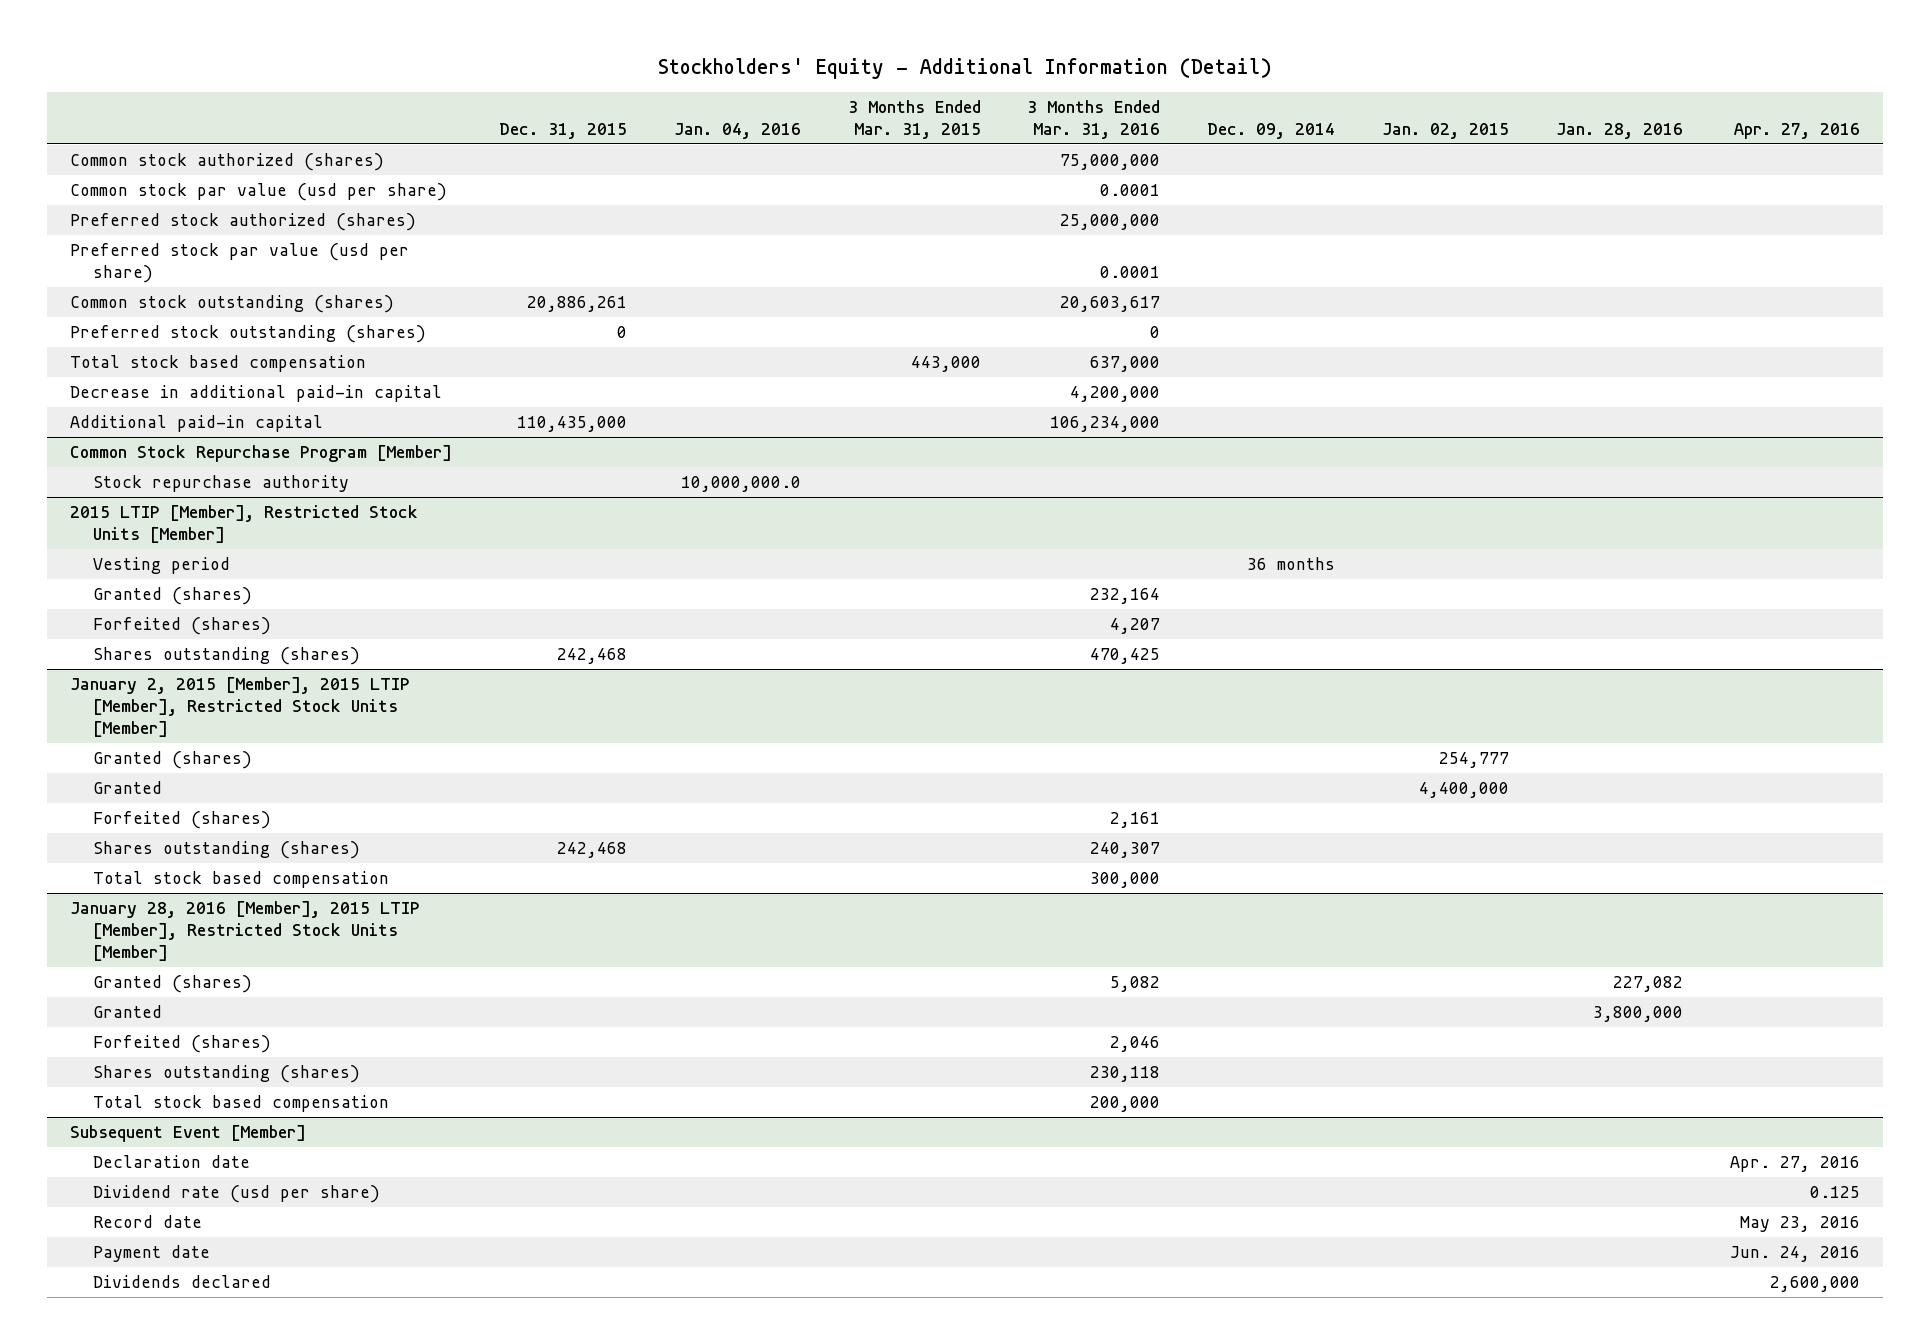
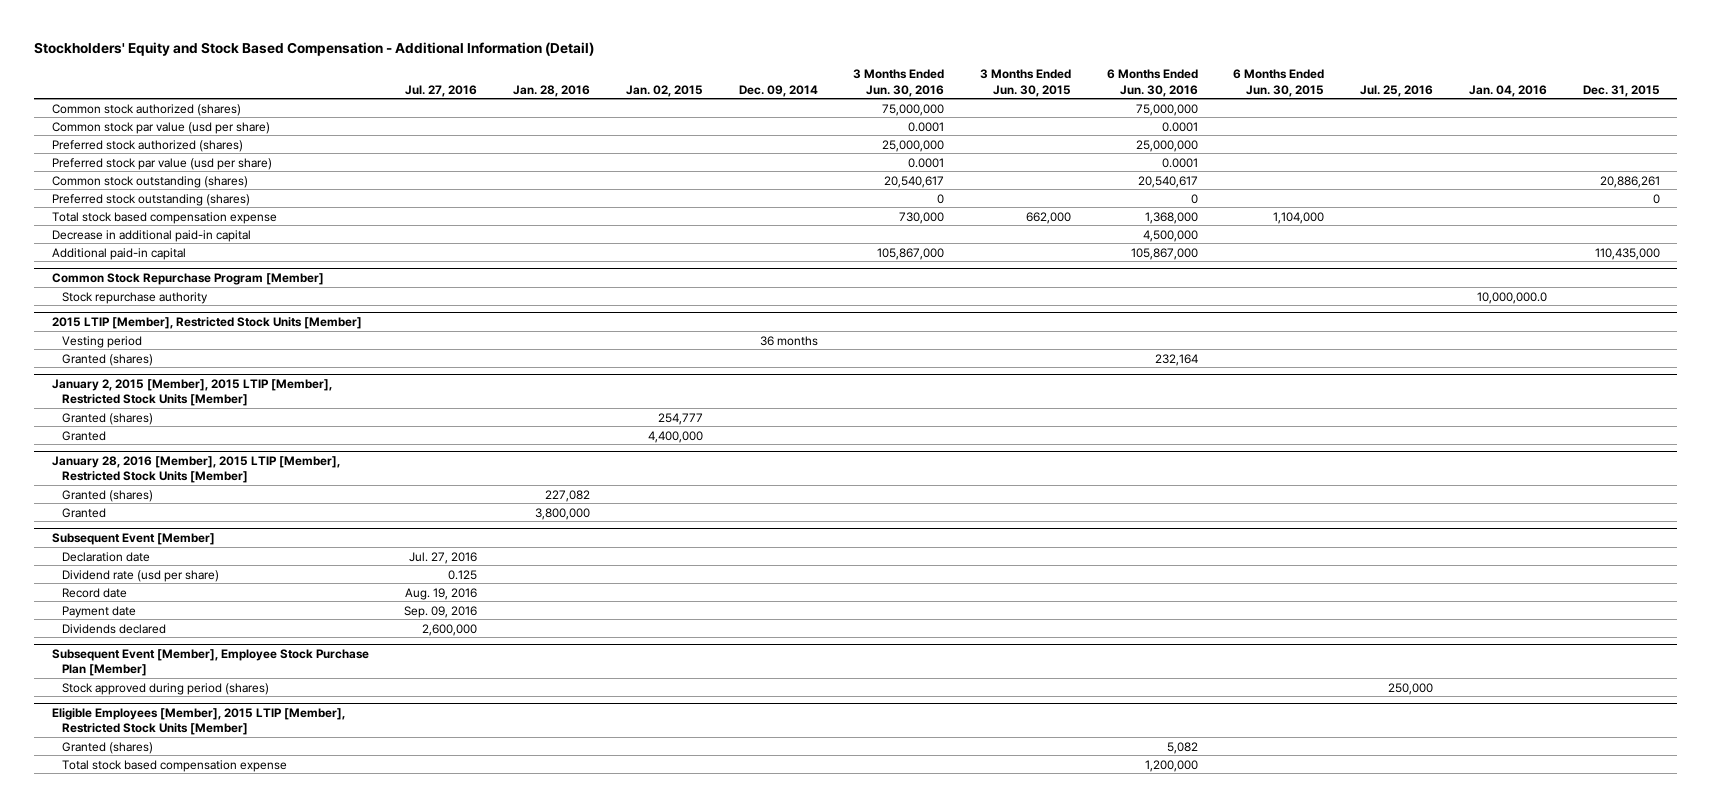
- Stockholders' Equity - Additional Information (Detail)
+ Stockholders' Equity and Stock Based Compensation - Additional Information (Detail)
- | Dec. 31, 2015 | Jan. 04, 2016 | 3 Months Ended Mar. 31, 2015 | 3 Months Ended Mar. 31, 2016 | Dec. 09, 2014 | Jan. 02, 2015 | Jan. 28, 2016 | Apr. 27, 2016
+ | Jul. 27, 2016 | Jan. 28, 2016 | Jan. 02, 2015 | Dec. 09, 2014 | 3 Months Ended Jun. 30, 2016 | 3 Months Ended Jun. 30, 2015 | 6 Months Ended Jun. 30, 2016 | 6 Months Ended Jun. 30, 2015 | Jul. 25, 2016 | Jan. 04, 2016 | Dec. 31, 2015
- Total stock based compensation | | | 443,000 | 637,000 | | | |
+ Total stock based compensation expense | | | | | 730,000 | 662,000 | 1,368,000 | 1,104,000 | | |
@ 2015 LTIP [Member], Restricted Stock Units [Member]
- Forfeited (shares) | | | | 4,207 | | | |
- Shares outstanding (shares) | 242,468 | | | 470,425 | | | |
@ January 2, 2015 [Member], 2015 LTIP [Member], Restricted Stock Units [Member]
- Forfeited (shares) | | | | 2,161 | | | |
- Shares outstanding (shares) | 242,468 | | | 240,307 | | | |
- Total stock based compensation | | | | 300,000 | | | |
@ January 28, 2016 [Member], 2015 LTIP [Member], Restricted Stock Units [Member]
- Forfeited (shares) | | | | 2,046 | | | |
- Shares outstanding (shares) | | | | 230,118 | | | |
- Total stock based compensation | | | | 200,000 | | | |
+ Subsequent Event [Member], Employee Stock Purchase Plan [Member]
+ Stock approved during period (shares) | | | | | | | | | 250,000 | |
+ Eligible Employees [Member], 2015 LTIP [Member], Restricted Stock Units [Member]
+ Granted (shares) | | | | | | | 5,082 | | | |
+ Total stock based compensation expense | | | | | | | 1,200,000 | | | |

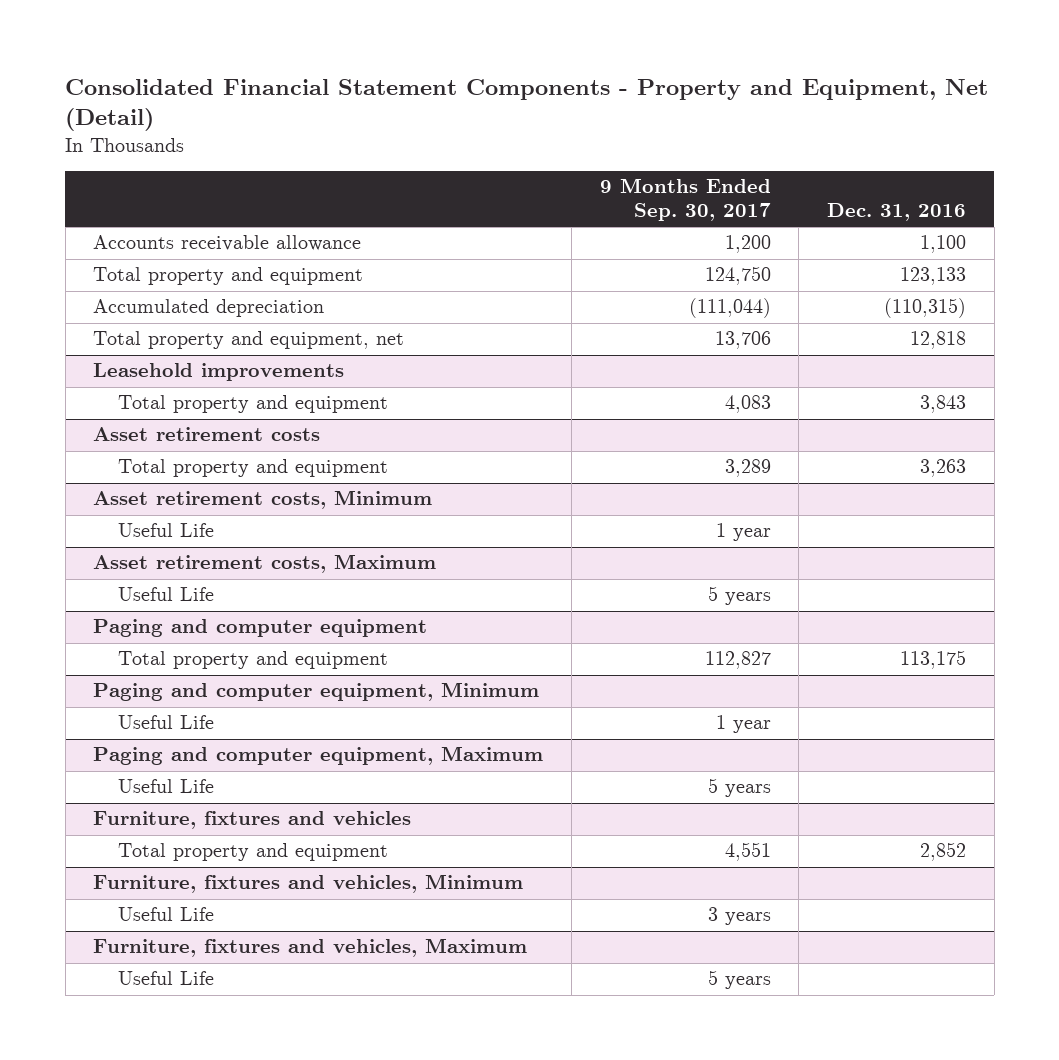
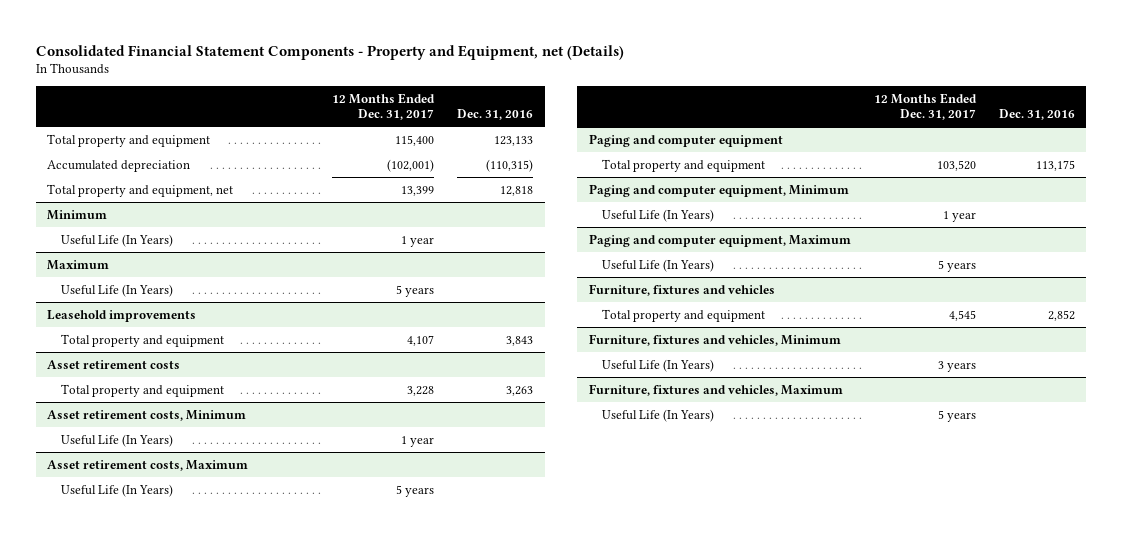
- Consolidated Financial Statement Components - Property and Equipment, Net (Detail)
+ Consolidated Financial Statement Components - Property and Equipment, net (Details)
- | 9 Months Ended Sep. 30, 2017 | Dec. 31, 2016
+ | 12 Months Ended Dec. 31, 2017 | Dec. 31, 2016
- Accounts receivable allowance | 1,200 | 1,100
+ Minimum
+ Useful Life (In Years) | 1 year |
+ Maximum
+ Useful Life (In Years) | 5 years |
@ Asset retirement costs, Minimum
- Useful Life | 1 year |
+ Useful Life (In Years) | 1 year |
@ Asset retirement costs, Maximum
- Useful Life | 5 years |
+ Useful Life (In Years) | 5 years |
@ Paging and computer equipment, Minimum
- Useful Life | 1 year |
+ Useful Life (In Years) | 1 year |
@ Paging and computer equipment, Maximum
- Useful Life | 5 years |
+ Useful Life (In Years) | 5 years |
@ Furniture, fixtures and vehicles, Minimum
- Useful Life | 3 years |
+ Useful Life (In Years) | 3 years |
@ Furniture, fixtures and vehicles, Maximum
- Useful Life | 5 years |
+ Useful Life (In Years) | 5 years |

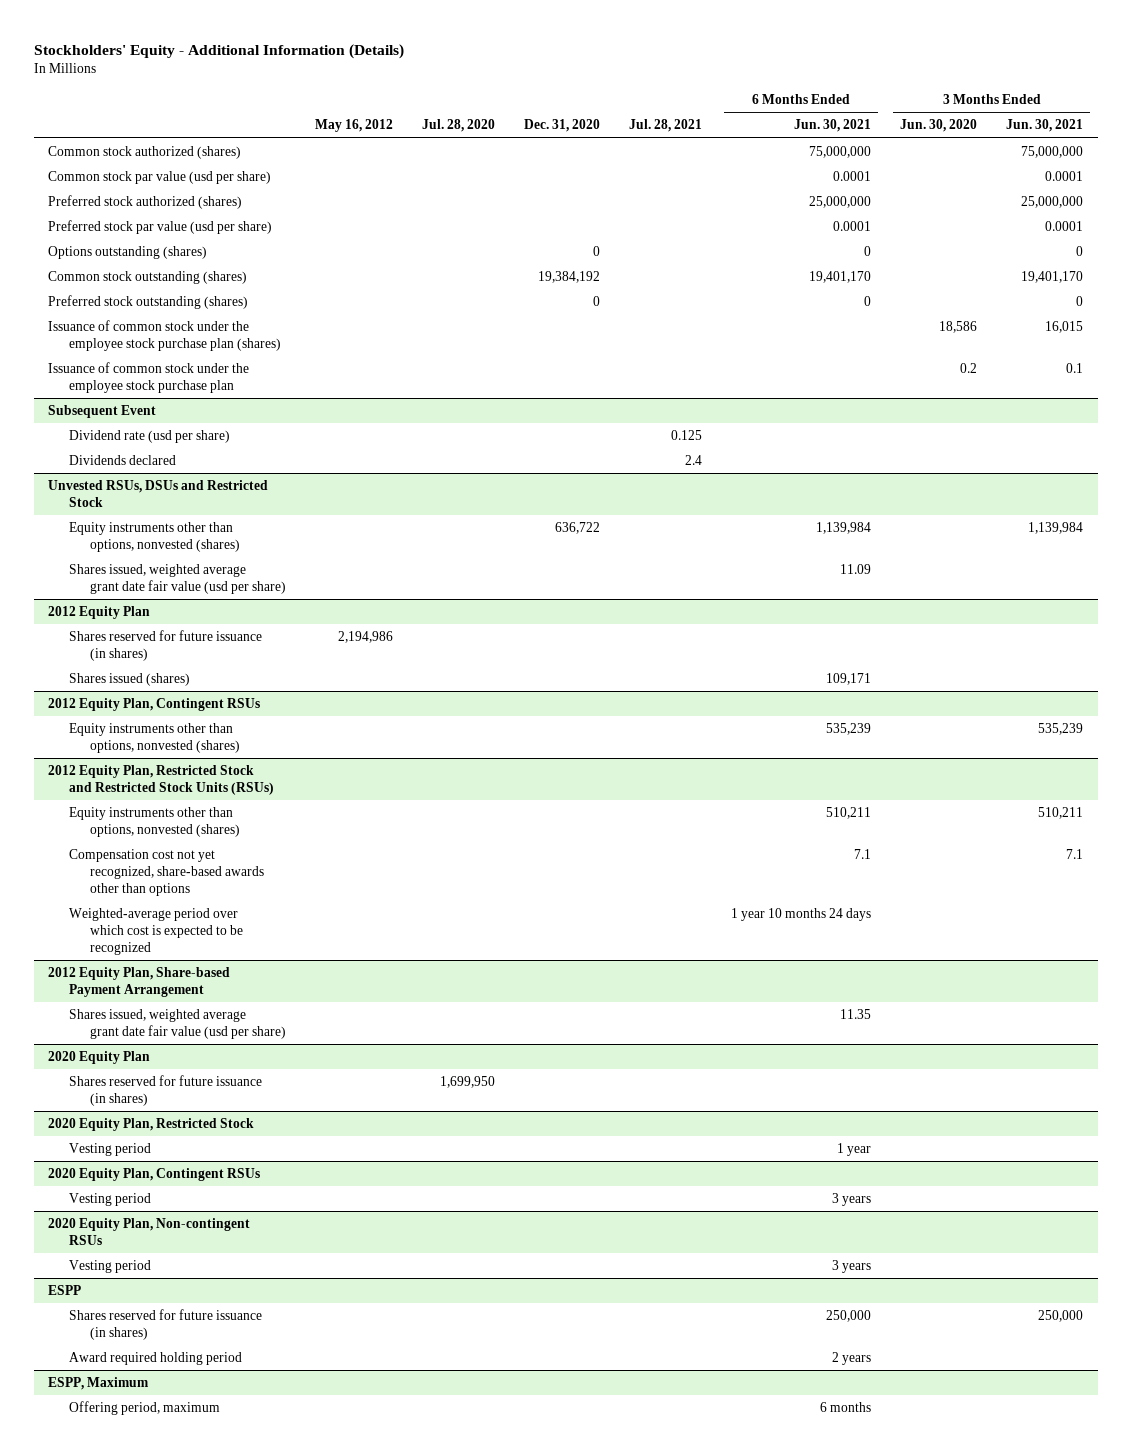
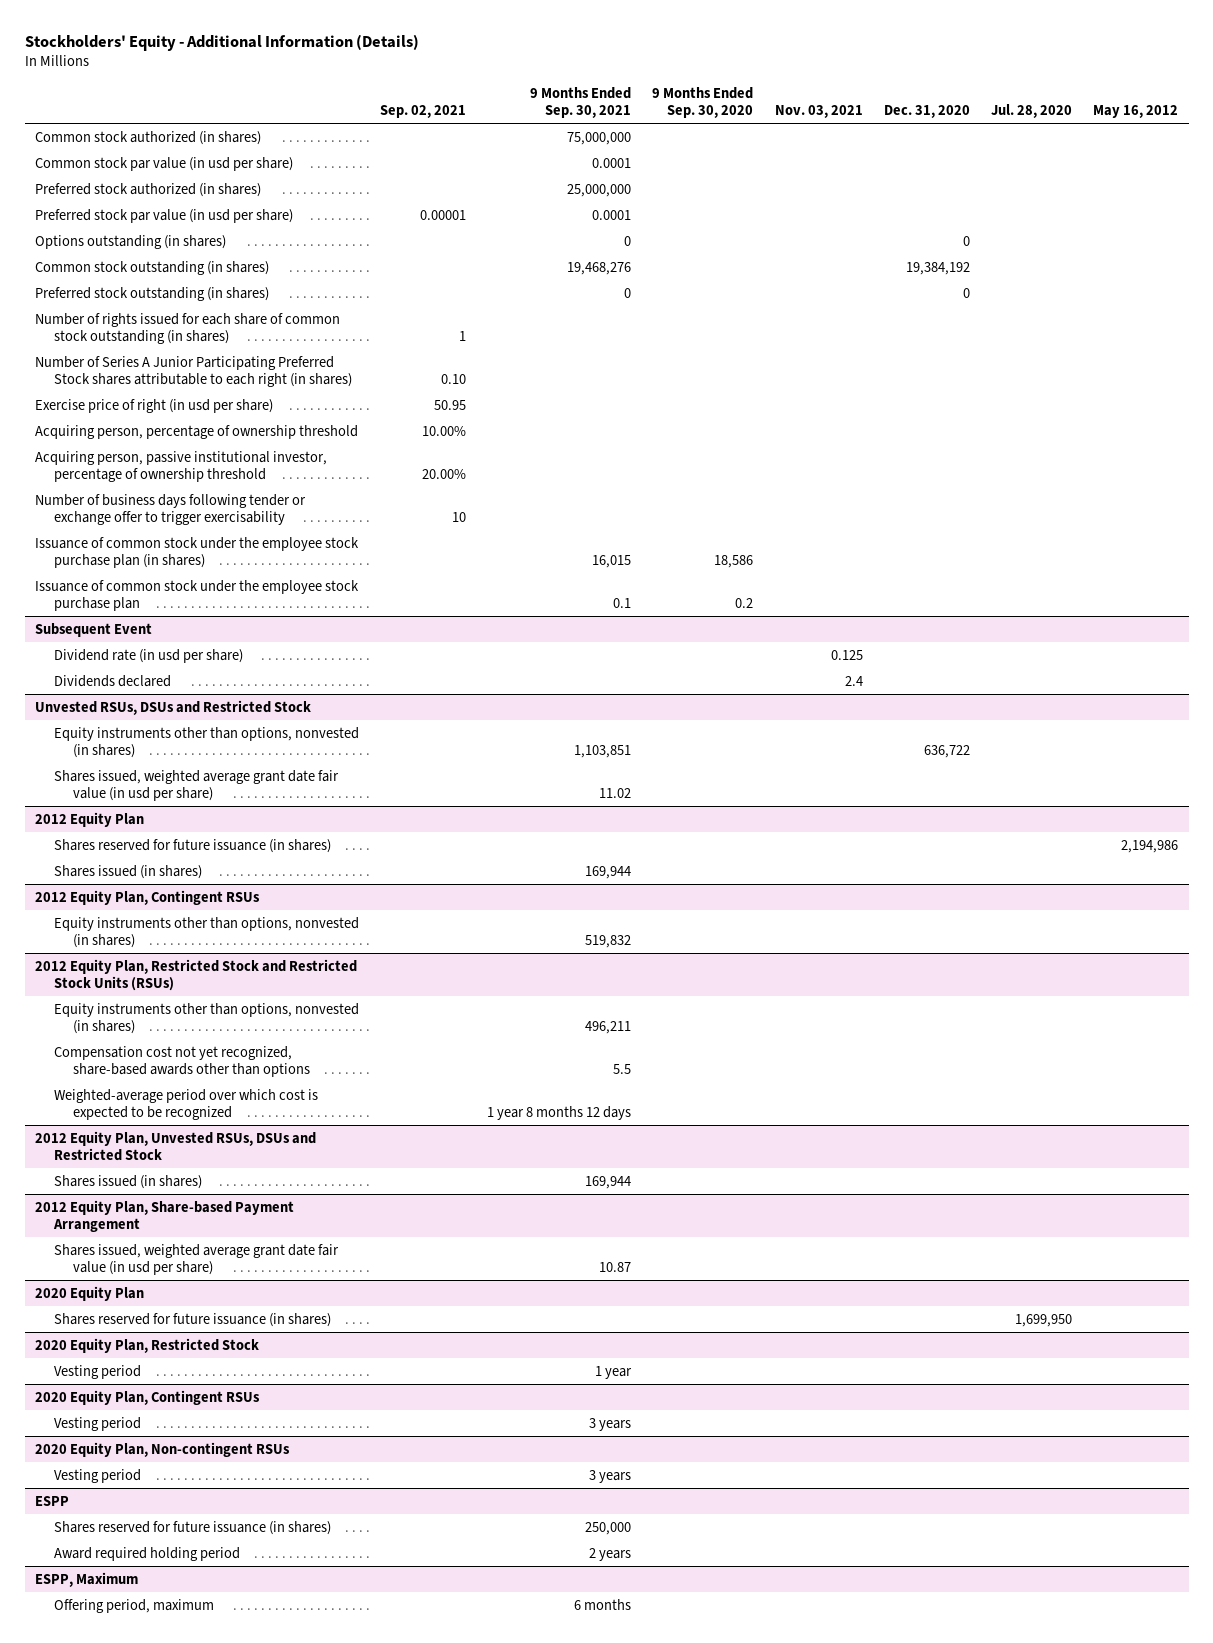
- | May 16, 2012 | Jul. 28, 2020 | Dec. 31, 2020 | Jul. 28, 2021 | 6 Months Ended Jun. 30, 2021 | 3 Months Ended Jun. 30, 2020 | 3 Months Ended Jun. 30, 2021
+ | Sep. 02, 2021 | 9 Months Ended Sep. 30, 2021 | 9 Months Ended Sep. 30, 2020 | Nov. 03, 2021 | Dec. 31, 2020 | Jul. 28, 2020 | May 16, 2012
- Common stock authorized (shares) | | | | | 75,000,000 | | 75,000,000
- Common stock par value (usd per share) | | | | | 0.0001 | | 0.0001
- Preferred stock authorized (shares) | | | | | 25,000,000 | | 25,000,000
- Preferred stock par value (usd per share) | | | | | 0.0001 | | 0.0001
- Options outstanding (shares) | | | 0 | | 0 | | 0
- Common stock outstanding (shares) | | | 19,384,192 | | 19,401,170 | | 19,401,170
- Preferred stock outstanding (shares) | | | 0 | | 0 | | 0
- Issuance of common stock under the employee stock purchase plan (shares) | | | | | | 18,586 | 16,015
+ Common stock authorized (in shares) | | 75,000,000 | | | | |
+ Common stock par value (in usd per share) | | 0.0001 | | | | |
+ Preferred stock authorized (in shares) | | 25,000,000 | | | | |
+ Preferred stock par value (in usd per share) | 0.00001 | 0.0001 | | | | |
+ Options outstanding (in shares) | | 0 | | | 0 | |
+ Common stock outstanding (in shares) | | 19,468,276 | | | 19,384,192 | |
+ Preferred stock outstanding (in shares) | | 0 | | | 0 | |
+ Number of rights issued for each share of common stock outstanding (in shares) | 1 | | | | | |
+ Number of Series A Junior Participating Preferred Stock shares attributable to each right (in shares) | 0.10 | | | | | |
+ Exercise price of right (in usd per share) | 50.95 | | | | | |
+ Acquiring person, percentage of ownership threshold | 10.00% | | | | | |
+ Acquiring person, passive institutional investor, percentage of ownership threshold | 20.00% | | | | | |
+ Number of business days following tender or exchange offer to trigger exercisability | 10 | | | | | |
+ Issuance of common stock under the employee stock purchase plan (in shares) | | 16,015 | 18,586 | | | |
@ Subsequent Event
- Dividend rate (usd per share) | | | | 0.125 | | |
+ Dividend rate (in usd per share) | | | | 0.125 | | |
@ Unvested RSUs, DSUs and Restricted Stock
- Equity instruments other than options, nonvested (shares) | | | 636,722 | | 1,139,984 | | 1,139,984
- Shares issued, weighted average grant date fair value (usd per share) | | | | | 11.09 | |
+ Equity instruments other than options, nonvested (in shares) | | 1,103,851 | | | 636,722 | |
+ Shares issued, weighted average grant date fair value (in usd per share) | | 11.02 | | | | |
@ 2012 Equity Plan
- Shares issued (shares) | | | | | 109,171 | |
+ Shares issued (in shares) | | 169,944 | | | | |
@ 2012 Equity Plan, Contingent RSUs
- Equity instruments other than options, nonvested (shares) | | | | | 535,239 | | 535,239
+ Equity instruments other than options, nonvested (in shares) | | 519,832 | | | | |
@ 2012 Equity Plan, Restricted Stock and Restricted Stock Units (RSUs)
- Equity instruments other than options, nonvested (shares) | | | | | 510,211 | | 510,211
+ Equity instruments other than options, nonvested (in shares) | | 496,211 | | | | |
+ 2012 Equity Plan, Unvested RSUs, DSUs and Restricted Stock
+ Shares issued (in shares) | | 169,944 | | | | |
@ 2012 Equity Plan, Share-based Payment Arrangement
- Shares issued, weighted average grant date fair value (usd per share) | | | | | 11.35 | |
+ Shares issued, weighted average grant date fair value (in usd per share) | | 10.87 | | | | |

